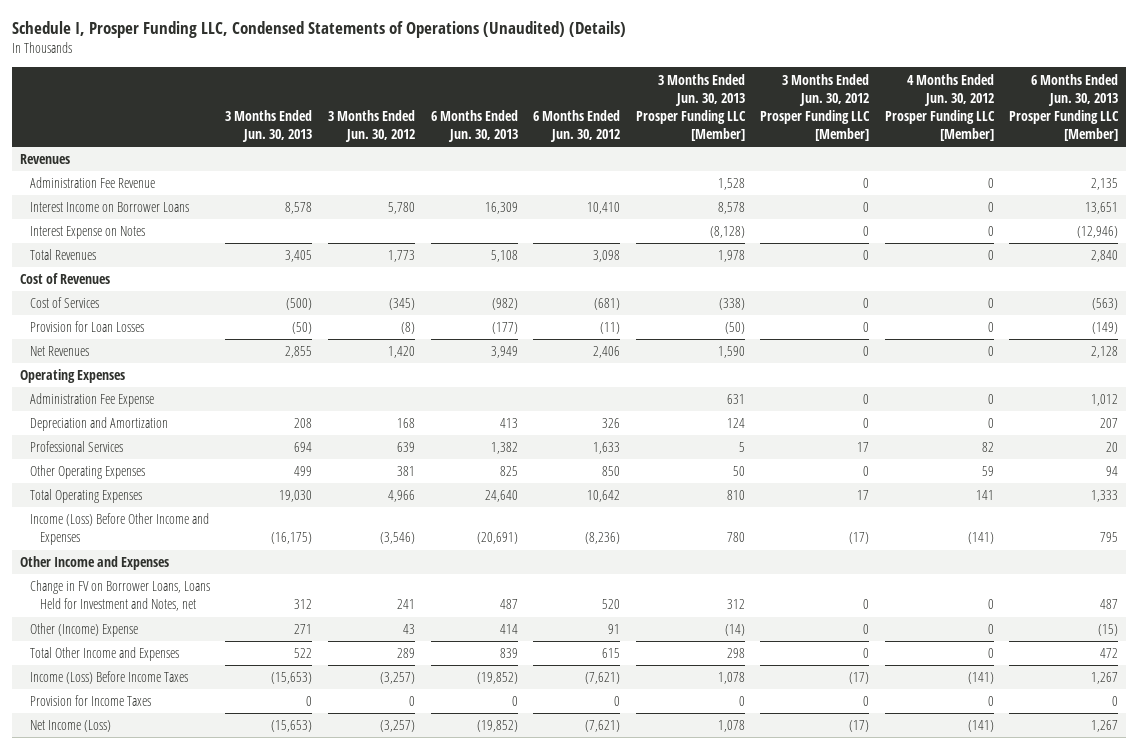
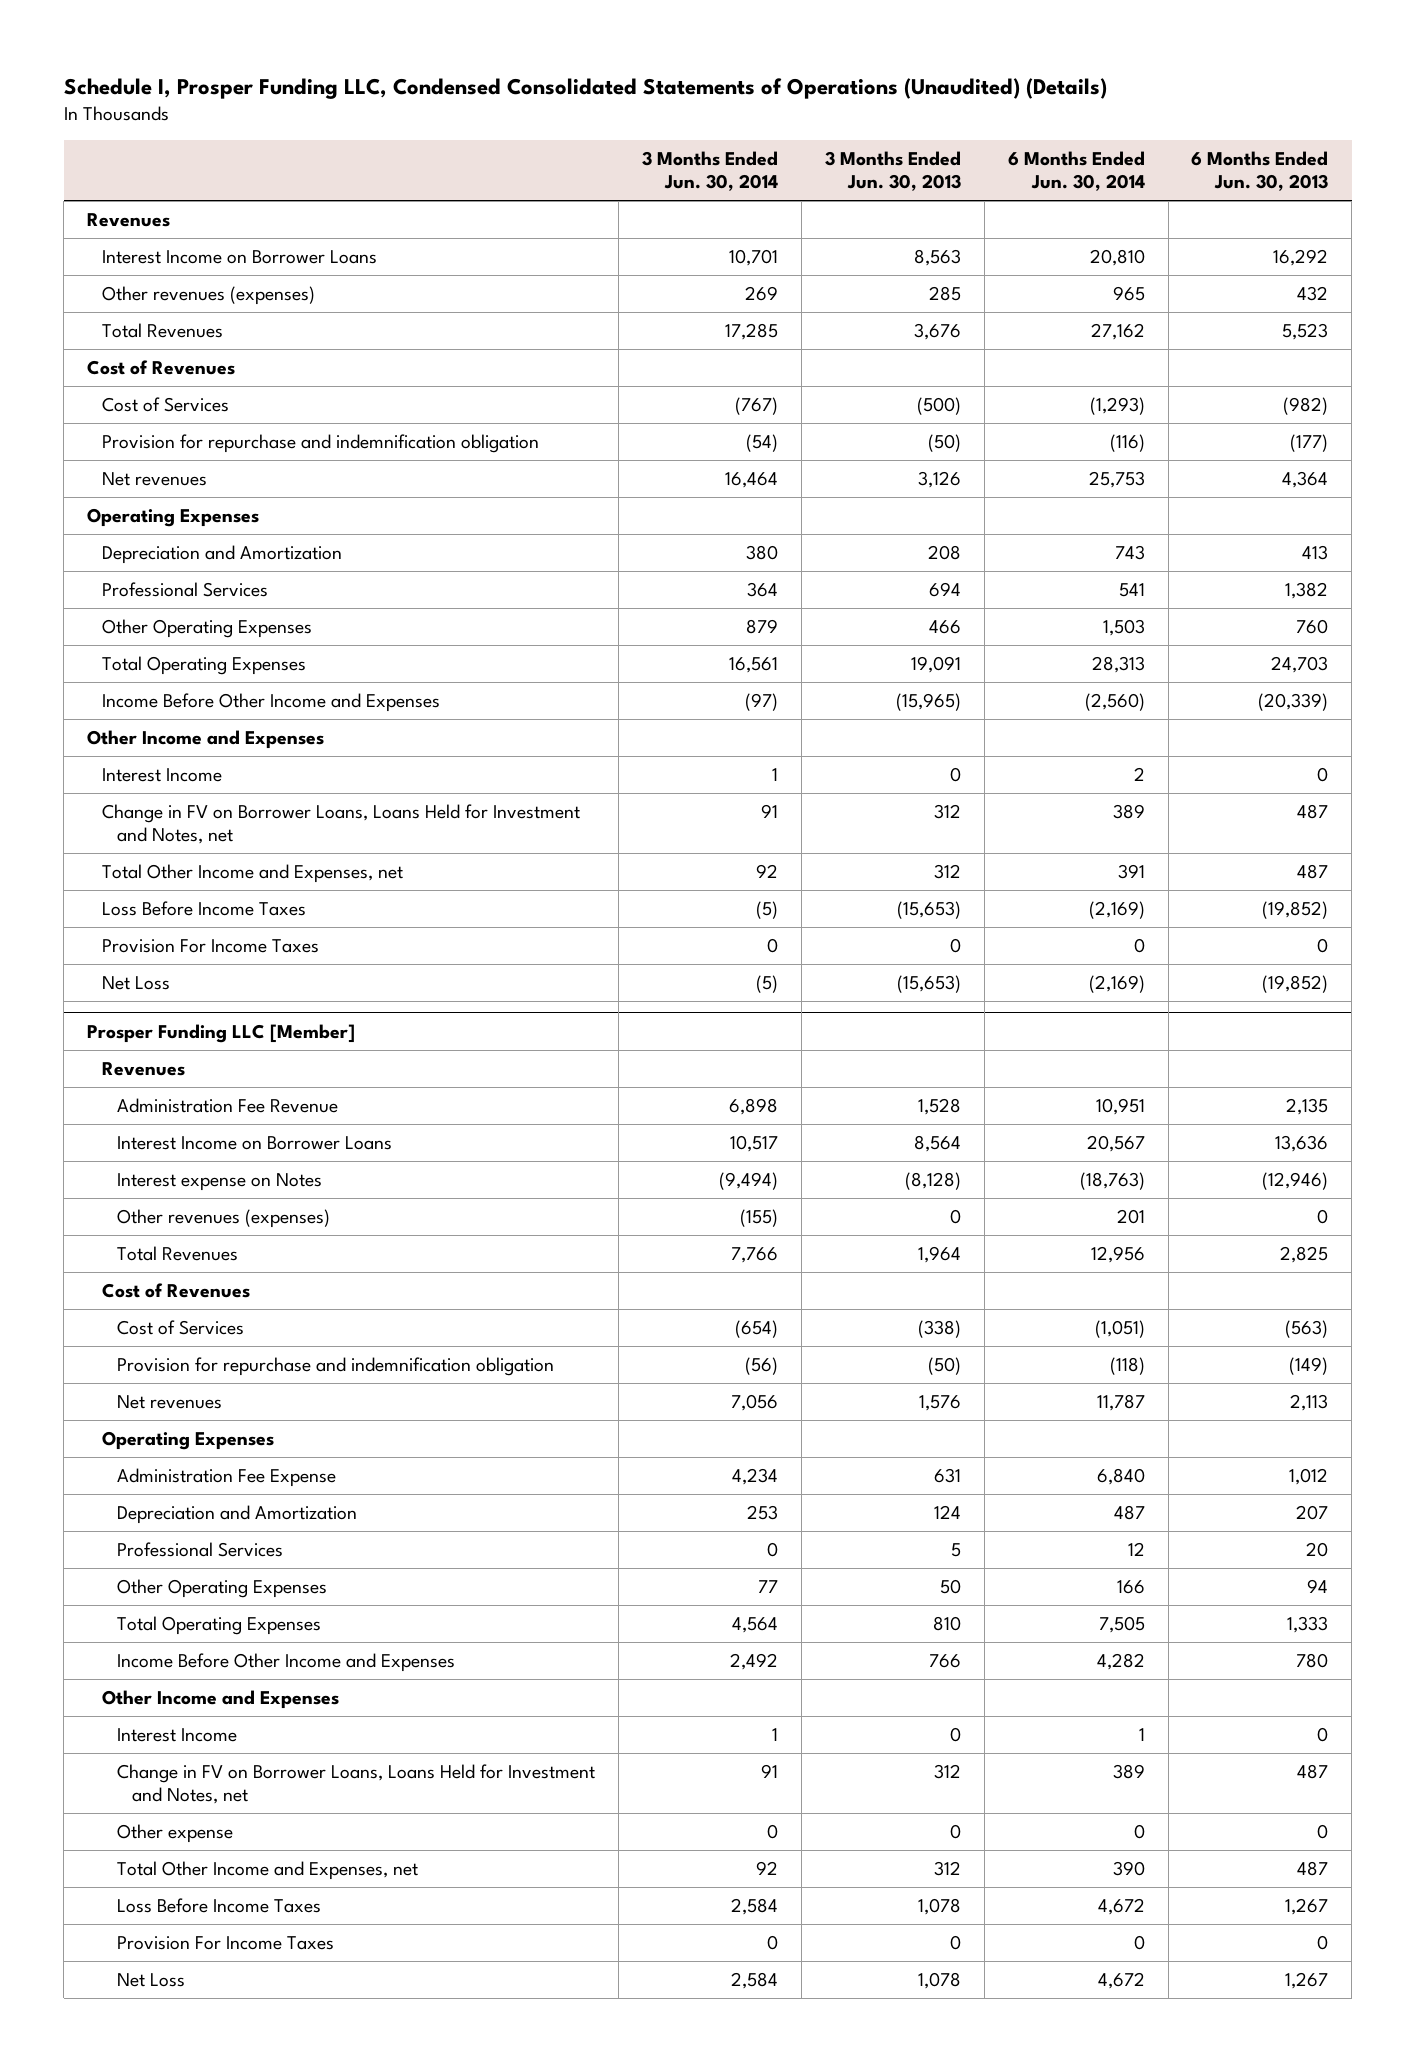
- Schedule I, Prosper Funding LLC, Condensed Statements of Operations (Unaudited) (Details)
+ Schedule I, Prosper Funding LLC, Condensed Consolidated Statements of Operations (Unaudited) (Details)
- | 3 Months Ended Jun. 30, 2013 | 3 Months Ended Jun. 30, 2012 | 6 Months Ended Jun. 30, 2013 | 6 Months Ended Jun. 30, 2012 | 3 Months Ended Jun. 30, 2013 Prosper Funding LLC [Member] | 3 Months Ended Jun. 30, 2012 Prosper Funding LLC [Member] | 4 Months Ended Jun. 30, 2012 Prosper Funding LLC [Member] | 6 Months Ended Jun. 30, 2013 Prosper Funding LLC [Member]
+ | 3 Months Ended Jun. 30, 2014 | 3 Months Ended Jun. 30, 2013 | 6 Months Ended Jun. 30, 2014 | 6 Months Ended Jun. 30, 2013
- Administration Fee Revenue | | | | | 1,528 | 0 | 0 | 2,135
- Interest Income on Borrower Loans | 8,578 | 5,780 | 16,309 | 10,410 | 8,578 | 0 | 0 | 13,651
- Interest Expense on Notes | | | | | (8,128) | 0 | 0 | (12,946)
- Total Revenues | 3,405 | 1,773 | 5,108 | 3,098 | 1,978 | 0 | 0 | 2,840
+ Interest Income on Borrower Loans | 10,701 | 8,563 | 20,810 | 16,292
+ Other revenues (expenses) | 269 | 285 | 965 | 432
+ Total Revenues | 17,285 | 3,676 | 27,162 | 5,523
- Provision for Loan Losses | (50) | (8) | (177) | (11) | (50) | 0 | 0 | (149)
- Net Revenues | 2,855 | 1,420 | 3,949 | 2,406 | 1,590 | 0 | 0 | 2,128
+ Provision for repurchase and indemnification obligation | (54) | (50) | (116) | (177)
+ Net revenues | 16,464 | 3,126 | 25,753 | 4,364
- Administration Fee Expense | | | | | 631 | 0 | 0 | 1,012
- Other Operating Expenses | 499 | 381 | 825 | 850 | 50 | 0 | 59 | 94
- Total Operating Expenses | 19,030 | 4,966 | 24,640 | 10,642 | 810 | 17 | 141 | 1,333
- Income (Loss) Before Other Income and Expenses | (16,175) | (3,546) | (20,691) | (8,236) | 780 | (17) | (141) | 795
+ Other Operating Expenses | 879 | 466 | 1,503 | 760
+ Total Operating Expenses | 16,561 | 19,091 | 28,313 | 24,703
+ Income Before Other Income and Expenses | (97) | (15,965) | (2,560) | (20,339)
+ Interest Income | 1 | 0 | 2 | 0
- Other (Income) Expense | 271 | 43 | 414 | 91 | (14) | 0 | 0 | (15)
- Total Other Income and Expenses | 522 | 289 | 839 | 615 | 298 | 0 | 0 | 472
- Income (Loss) Before Income Taxes | (15,653) | (3,257) | (19,852) | (7,621) | 1,078 | (17) | (141) | 1,267
- Provision for Income Taxes | 0 | 0 | 0 | 0 | 0 | 0 | 0 | 0
- Net Income (Loss) | (15,653) | (3,257) | (19,852) | (7,621) | 1,078 | (17) | (141) | 1,267
+ Total Other Income and Expenses, net | 92 | 312 | 391 | 487
+ Loss Before Income Taxes | (5) | (15,653) | (2,169) | (19,852)
+ Provision For Income Taxes | 0 | 0 | 0 | 0
+ Net Loss | (5) | (15,653) | (2,169) | (19,852)
+ Prosper Funding LLC [Member]
+ Revenues
+ Administration Fee Revenue | 6,898 | 1,528 | 10,951 | 2,135
+ Interest Income on Borrower Loans | 10,517 | 8,564 | 20,567 | 13,636
+ Interest expense on Notes | (9,494) | (8,128) | (18,763) | (12,946)
+ Other revenues (expenses) | (155) | 0 | 201 | 0
+ Total Revenues | 7,766 | 1,964 | 12,956 | 2,825
+ Cost of Revenues
+ Cost of Services | (654) | (338) | (1,051) | (563)
+ Provision for repurchase and indemnification obligation | (56) | (50) | (118) | (149)
+ Net revenues | 7,056 | 1,576 | 11,787 | 2,113
+ Operating Expenses
+ Administration Fee Expense | 4,234 | 631 | 6,840 | 1,012
+ Depreciation and Amortization | 253 | 124 | 487 | 207
+ Professional Services | 0 | 5 | 12 | 20
+ Other Operating Expenses | 77 | 50 | 166 | 94
+ Total Operating Expenses | 4,564 | 810 | 7,505 | 1,333
+ Income Before Other Income and Expenses | 2,492 | 766 | 4,282 | 780
+ Other Income and Expenses
+ Interest Income | 1 | 0 | 1 | 0
+ Change in FV on Borrower Loans, Loans Held for Investment and Notes, net | 91 | 312 | 389 | 487
+ Other expense | 0 | 0 | 0 | 0
+ Total Other Income and Expenses, net | 92 | 312 | 390 | 487
+ Loss Before Income Taxes | 2,584 | 1,078 | 4,672 | 1,267
+ Provision For Income Taxes | 0 | 0 | 0 | 0
+ Net Loss | 2,584 | 1,078 | 4,672 | 1,267

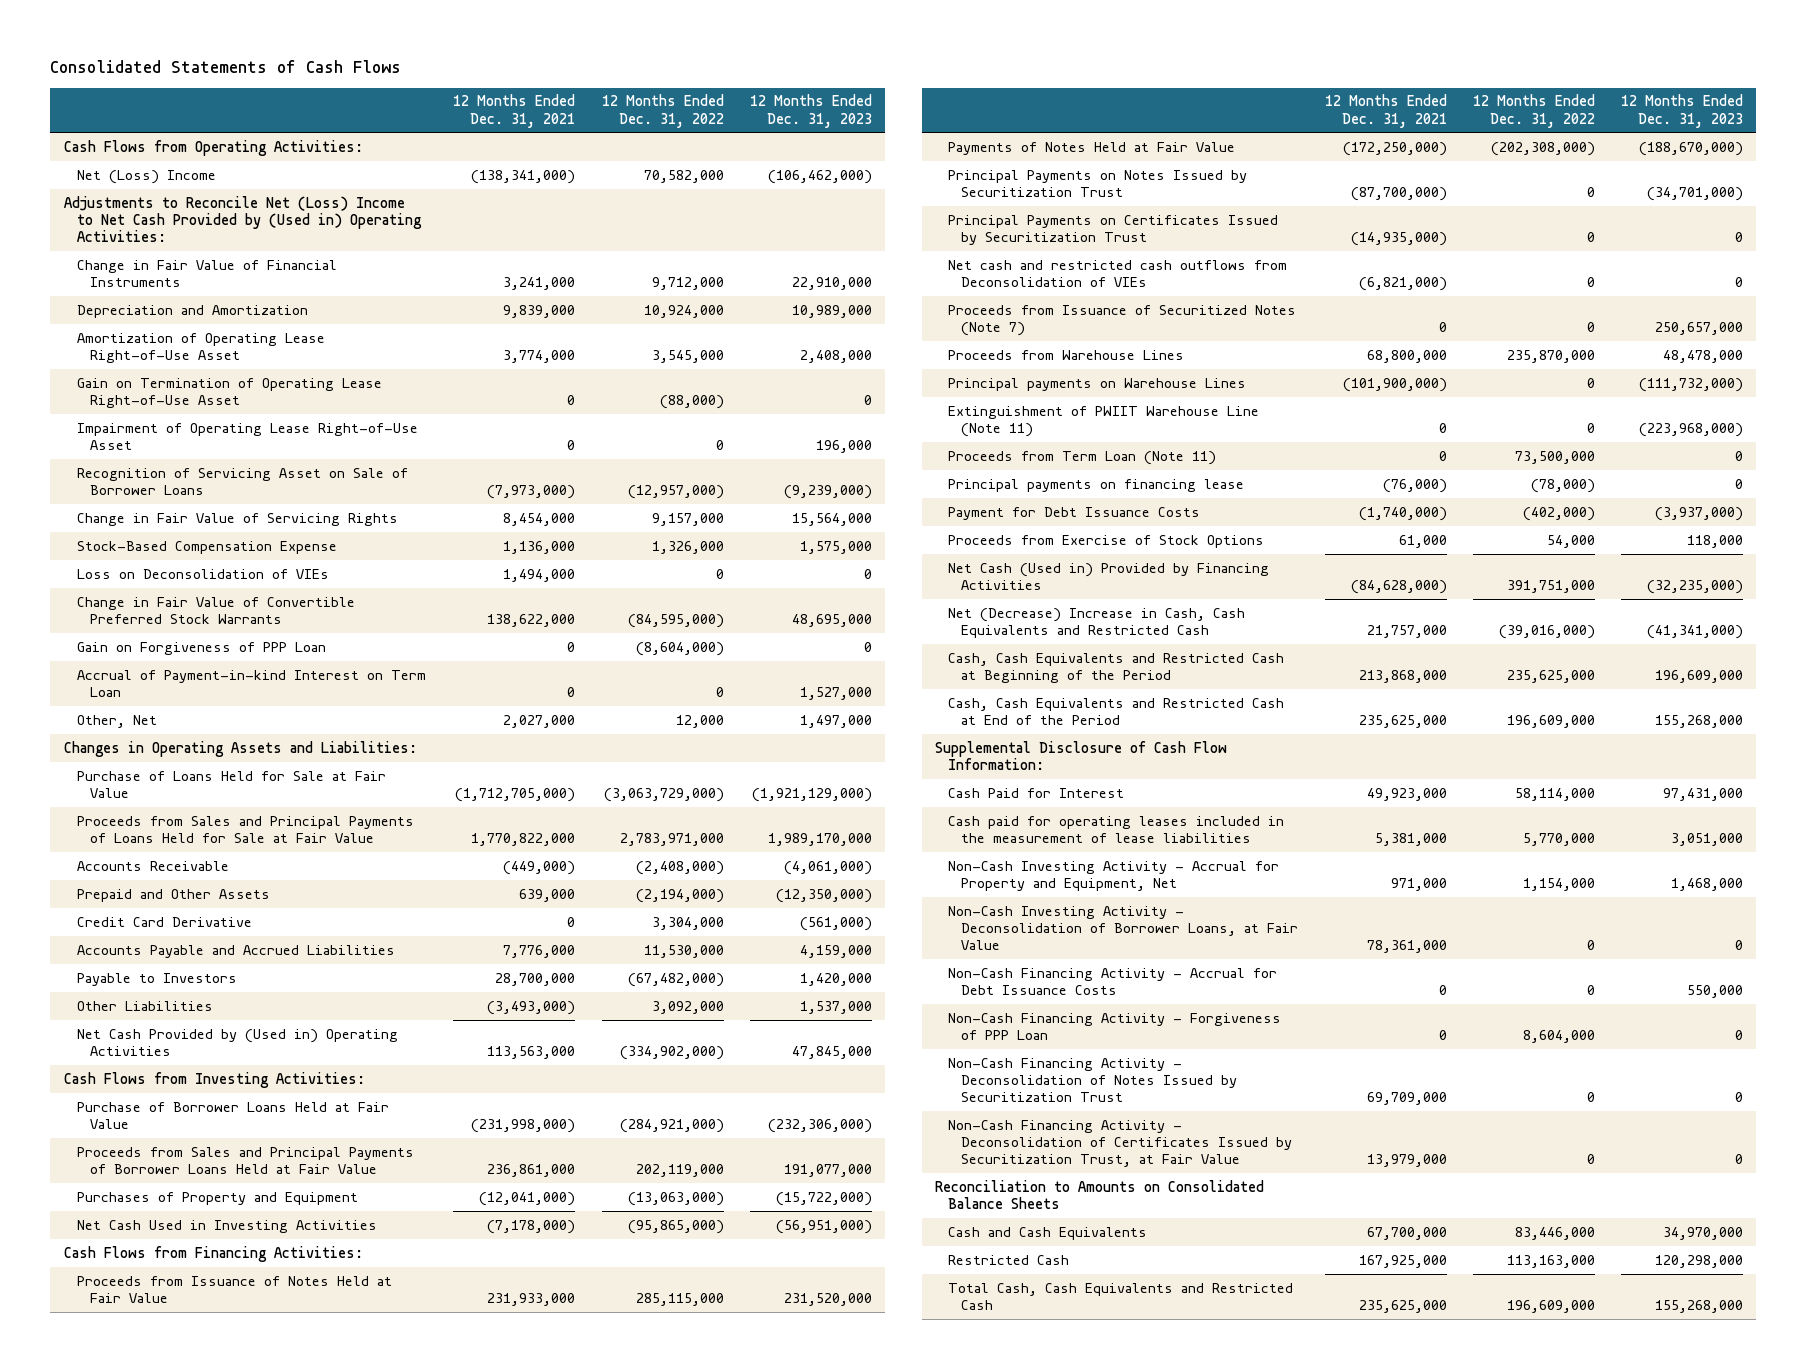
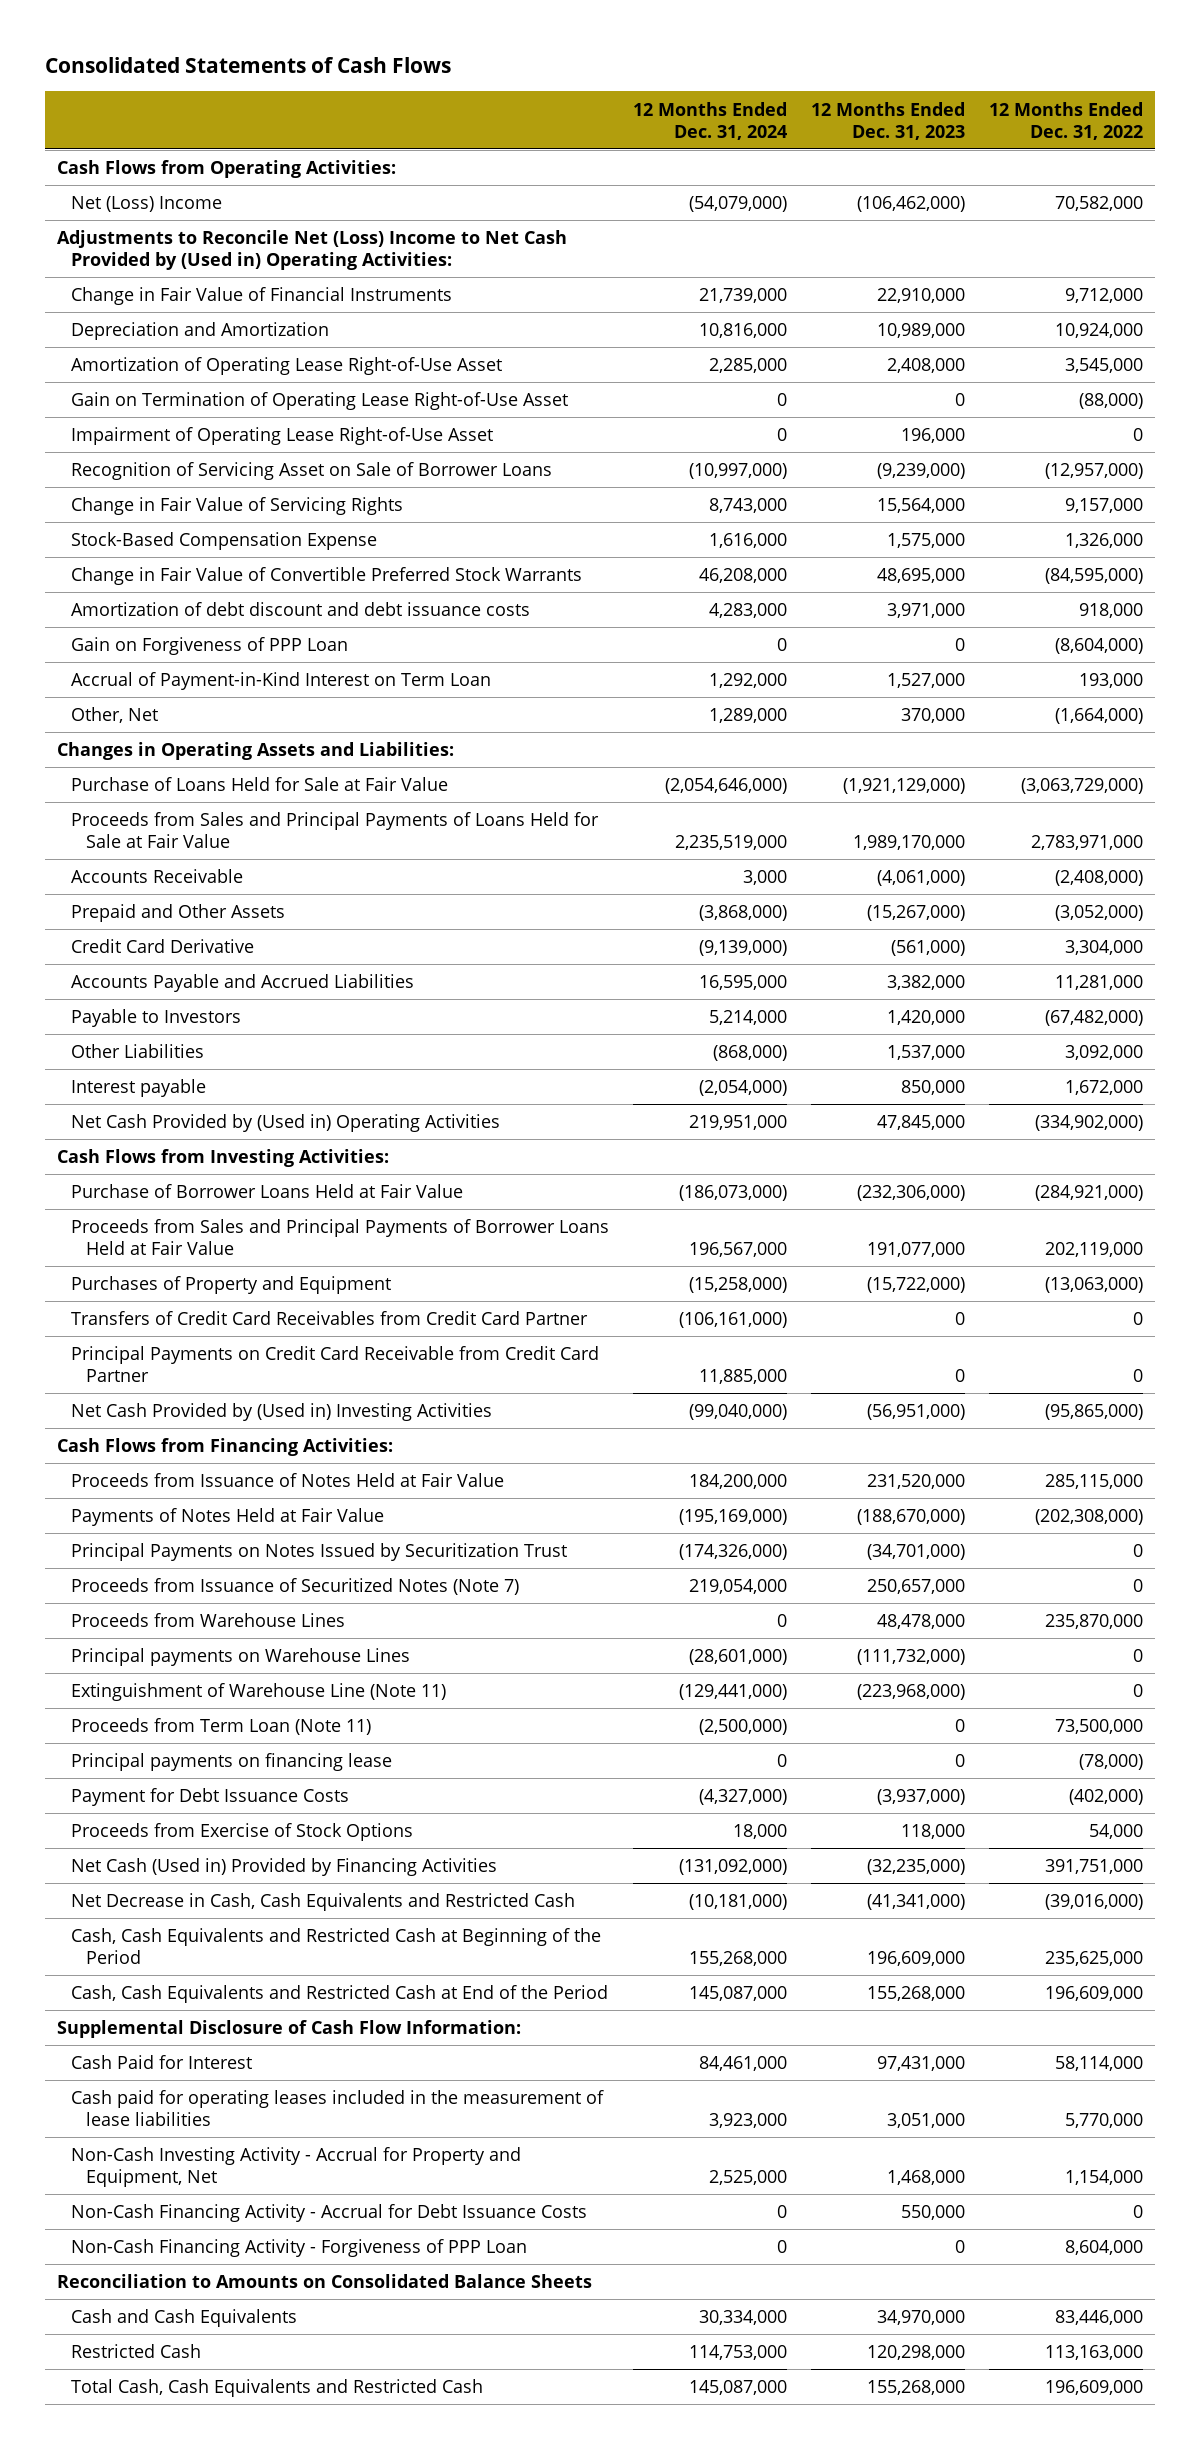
- | 12 Months Ended Dec. 31, 2021 | 12 Months Ended Dec. 31, 2022 | 12 Months Ended Dec. 31, 2023
+ | 12 Months Ended Dec. 31, 2024 | 12 Months Ended Dec. 31, 2023 | 12 Months Ended Dec. 31, 2022
- Loss on Deconsolidation of VIEs | 1,494,000 | 0 | 0
+ Amortization of debt discount and debt issuance costs | 4,283,000 | 3,971,000 | 918,000
- Accrual of Payment-in-kind Interest on Term Loan | 0 | 0 | 1,527,000
- Other, Net | 2,027,000 | 12,000 | 1,497,000
+ Accrual of Payment-in-Kind Interest on Term Loan | 1,292,000 | 1,527,000 | 193,000
+ Other, Net | 1,289,000 | 370,000 | (1,664,000)
- Prepaid and Other Assets | 639,000 | (2,194,000) | (12,350,000)
+ Prepaid and Other Assets | (3,868,000) | (15,267,000) | (3,052,000)
- Accounts Payable and Accrued Liabilities | 7,776,000 | 11,530,000 | 4,159,000
+ Accounts Payable and Accrued Liabilities | 16,595,000 | 3,382,000 | 11,281,000
+ Interest payable | (2,054,000) | 850,000 | 1,672,000
- Net Cash Used in Investing Activities | (7,178,000) | (95,865,000) | (56,951,000)
+ Transfers of Credit Card Receivables from Credit Card Partner | (106,161,000) | 0 | 0
+ Principal Payments on Credit Card Receivable from Credit Card Partner | 11,885,000 | 0 | 0
+ Net Cash Provided by (Used in) Investing Activities | (99,040,000) | (56,951,000) | (95,865,000)
- Principal Payments on Certificates Issued by Securitization Trust | (14,935,000) | 0 | 0
- Net cash and restricted cash outflows from Deconsolidation of VIEs | (6,821,000) | 0 | 0
- Extinguishment of PWIIT Warehouse Line (Note 11) | 0 | 0 | (223,968,000)
+ Extinguishment of Warehouse Line (Note 11) | (129,441,000) | (223,968,000) | 0
- Net (Decrease) Increase in Cash, Cash Equivalents and Restricted Cash | 21,757,000 | (39,016,000) | (41,341,000)
+ Net Decrease in Cash, Cash Equivalents and Restricted Cash | (10,181,000) | (41,341,000) | (39,016,000)
- Non-Cash Investing Activity - Deconsolidation of Borrower Loans, at Fair Value | 78,361,000 | 0 | 0
- Non-Cash Financing Activity - Deconsolidation of Notes Issued by Securitization Trust | 69,709,000 | 0 | 0
- Non-Cash Financing Activity - Deconsolidation of Certificates Issued by Securitization Trust, at Fair Value | 13,979,000 | 0 | 0

